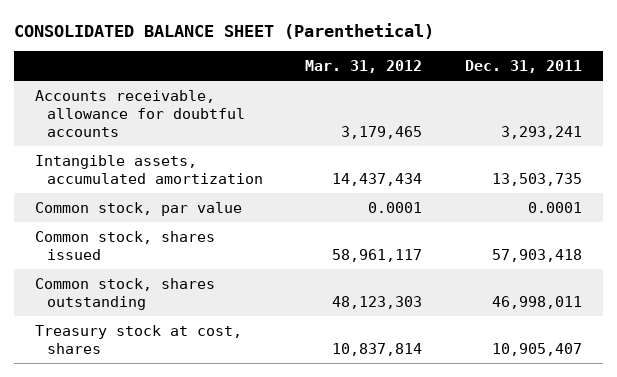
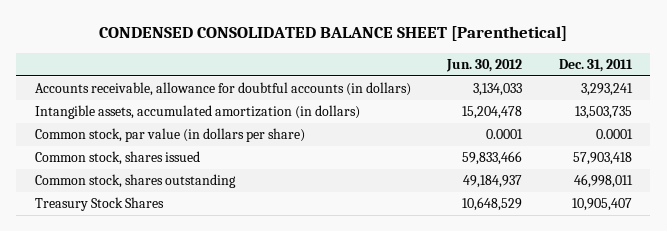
- CONSOLIDATED BALANCE SHEET (Parenthetical)
+ CONDENSED CONSOLIDATED BALANCE SHEET [Parenthetical]
- | Mar. 31, 2012 | Dec. 31, 2011
+ | Jun. 30, 2012 | Dec. 31, 2011
- Accounts receivable, allowance for doubtful accounts | 3,179,465 | 3,293,241
- Intangible assets, accumulated amortization | 14,437,434 | 13,503,735
- Common stock, par value | 0.0001 | 0.0001
+ Accounts receivable, allowance for doubtful accounts (in dollars) | 3,134,033 | 3,293,241
+ Intangible assets, accumulated amortization (in dollars) | 15,204,478 | 13,503,735
+ Common stock, par value (in dollars per share) | 0.0001 | 0.0001
- Treasury stock at cost, shares | 10,837,814 | 10,905,407
+ Treasury Stock Shares | 10,648,529 | 10,905,407

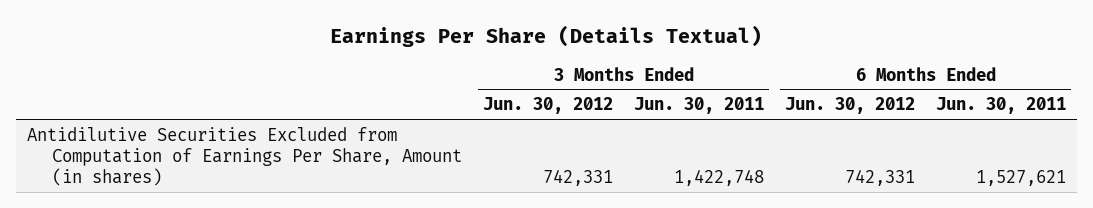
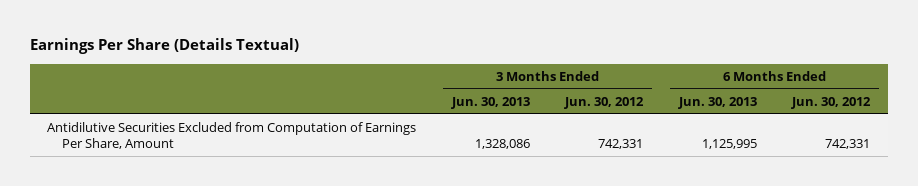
- | 3 Months Ended Jun. 30, 2012 | 3 Months Ended Jun. 30, 2011 | 6 Months Ended Jun. 30, 2012 | 6 Months Ended Jun. 30, 2011
+ | 3 Months Ended Jun. 30, 2013 | 3 Months Ended Jun. 30, 2012 | 6 Months Ended Jun. 30, 2013 | 6 Months Ended Jun. 30, 2012
- Antidilutive Securities Excluded from Computation of Earnings Per Share, Amount (in shares) | 742,331 | 1,422,748 | 742,331 | 1,527,621
+ Antidilutive Securities Excluded from Computation of Earnings Per Share, Amount | 1,328,086 | 742,331 | 1,125,995 | 742,331

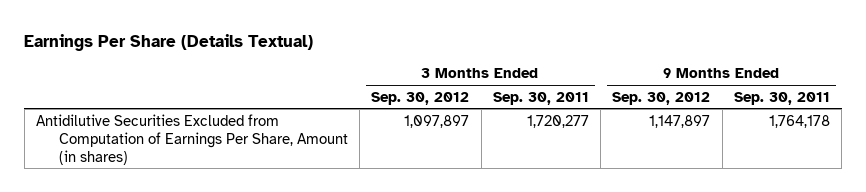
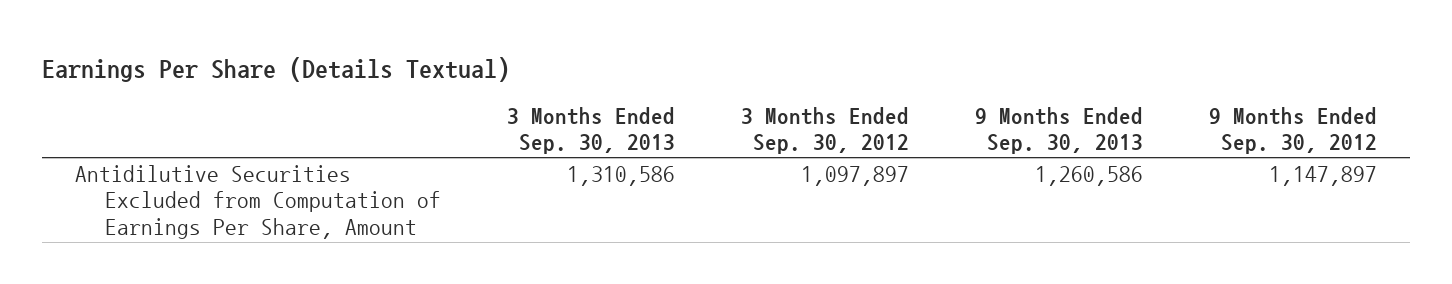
- | 3 Months Ended Sep. 30, 2012 | 3 Months Ended Sep. 30, 2011 | 9 Months Ended Sep. 30, 2012 | 9 Months Ended Sep. 30, 2011
+ | 3 Months Ended Sep. 30, 2013 | 3 Months Ended Sep. 30, 2012 | 9 Months Ended Sep. 30, 2013 | 9 Months Ended Sep. 30, 2012
- Antidilutive Securities Excluded from Computation of Earnings Per Share, Amount (in shares) | 1,097,897 | 1,720,277 | 1,147,897 | 1,764,178
+ Antidilutive Securities Excluded from Computation of Earnings Per Share, Amount | 1,310,586 | 1,097,897 | 1,260,586 | 1,147,897

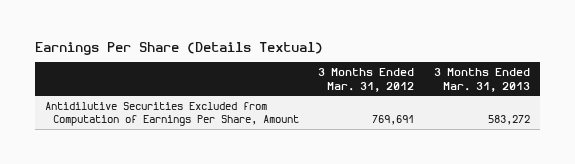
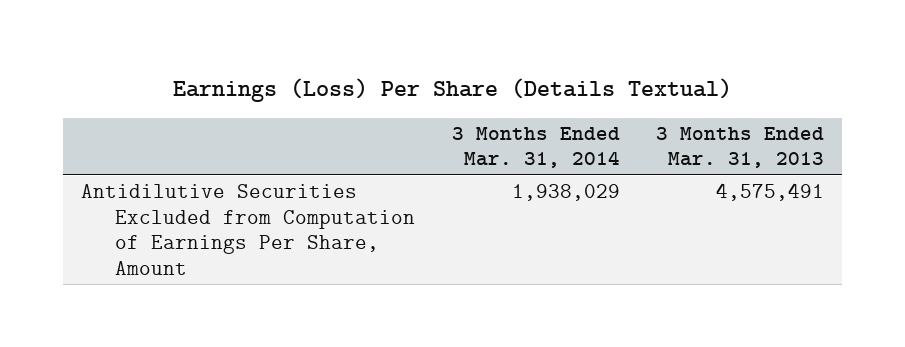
- Earnings Per Share (Details Textual)
+ Earnings (Loss) Per Share (Details Textual)
- | 3 Months Ended Mar. 31, 2012 | 3 Months Ended Mar. 31, 2013
+ | 3 Months Ended Mar. 31, 2014 | 3 Months Ended Mar. 31, 2013
- Antidilutive Securities Excluded from Computation of Earnings Per Share, Amount | 769,691 | 583,272
+ Antidilutive Securities Excluded from Computation of Earnings Per Share, Amount | 1,938,029 | 4,575,491

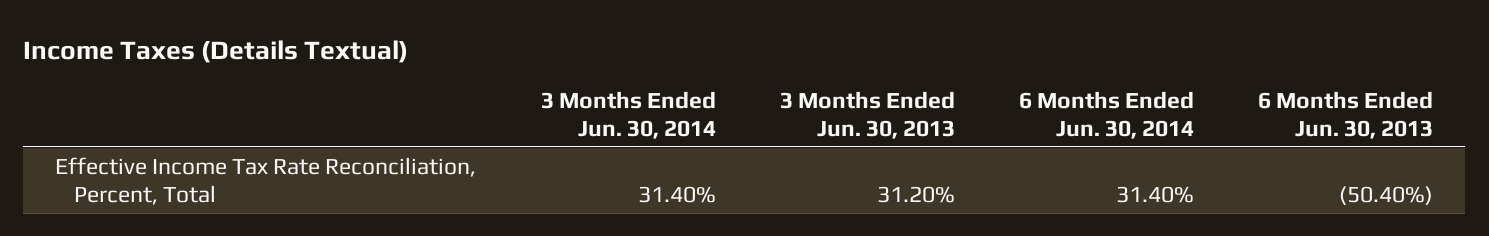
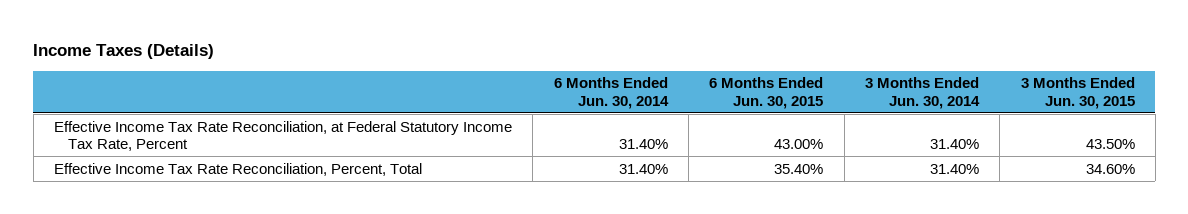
- Income Taxes (Details Textual)
+ Income Taxes (Details)
- | 3 Months Ended Jun. 30, 2014 | 3 Months Ended Jun. 30, 2013 | 6 Months Ended Jun. 30, 2014 | 6 Months Ended Jun. 30, 2013
+ | 6 Months Ended Jun. 30, 2014 | 6 Months Ended Jun. 30, 2015 | 3 Months Ended Jun. 30, 2014 | 3 Months Ended Jun. 30, 2015
+ Effective Income Tax Rate Reconciliation, at Federal Statutory Income Tax Rate, Percent | 31.40% | 43.00% | 31.40% | 43.50%

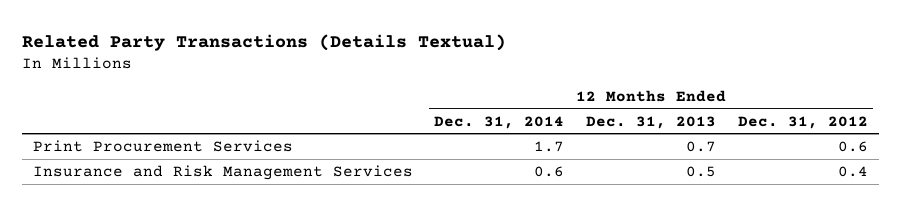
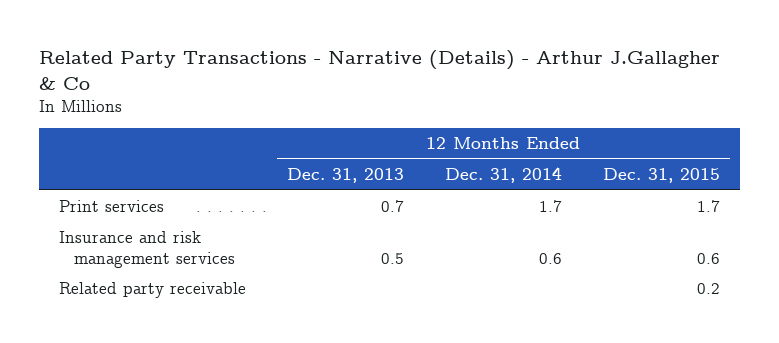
- Related Party Transactions (Details Textual)
+ Related Party Transactions - Narrative (Details) - Arthur J.Gallagher & Co
- | 12 Months Ended Dec. 31, 2014 | 12 Months Ended Dec. 31, 2013 | 12 Months Ended Dec. 31, 2012
+ | 12 Months Ended Dec. 31, 2013 | 12 Months Ended Dec. 31, 2014 | 12 Months Ended Dec. 31, 2015
- Print Procurement Services | 1.7 | 0.7 | 0.6
- Insurance and Risk Management Services | 0.6 | 0.5 | 0.4
+ Print services | 0.7 | 1.7 | 1.7
+ Insurance and risk management services | 0.5 | 0.6 | 0.6
+ Related party receivable | | | 0.2

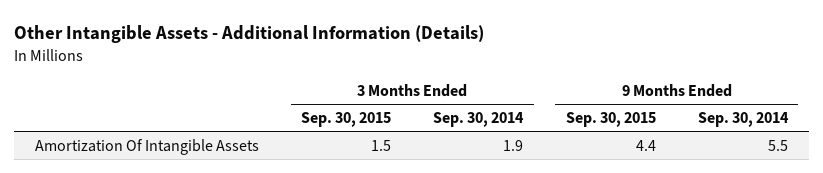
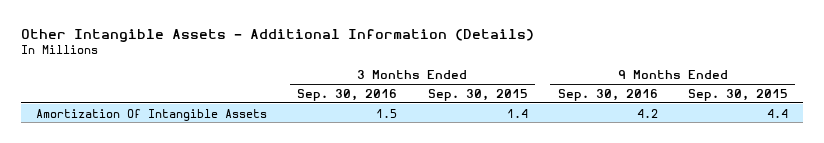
- | 3 Months Ended Sep. 30, 2015 | 3 Months Ended Sep. 30, 2014 | 9 Months Ended Sep. 30, 2015 | 9 Months Ended Sep. 30, 2014
+ | 3 Months Ended Sep. 30, 2016 | 3 Months Ended Sep. 30, 2015 | 9 Months Ended Sep. 30, 2016 | 9 Months Ended Sep. 30, 2015
- Amortization Of Intangible Assets | 1.5 | 1.9 | 4.4 | 5.5
+ Amortization Of Intangible Assets | 1.5 | 1.4 | 4.2 | 4.4

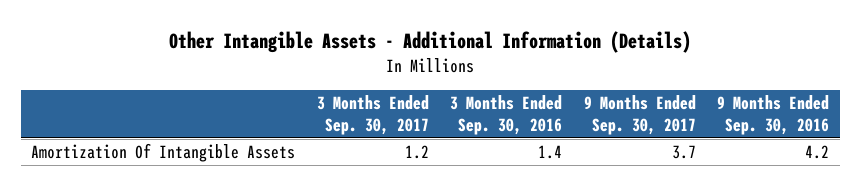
- | 3 Months Ended Sep. 30, 2016 | 3 Months Ended Sep. 30, 2015 | 9 Months Ended Sep. 30, 2016 | 9 Months Ended Sep. 30, 2015
+ | 3 Months Ended Sep. 30, 2017 | 3 Months Ended Sep. 30, 2016 | 9 Months Ended Sep. 30, 2017 | 9 Months Ended Sep. 30, 2016
- Amortization Of Intangible Assets | 1.5 | 1.4 | 4.2 | 4.4
+ Amortization Of Intangible Assets | 1.2 | 1.4 | 3.7 | 4.2

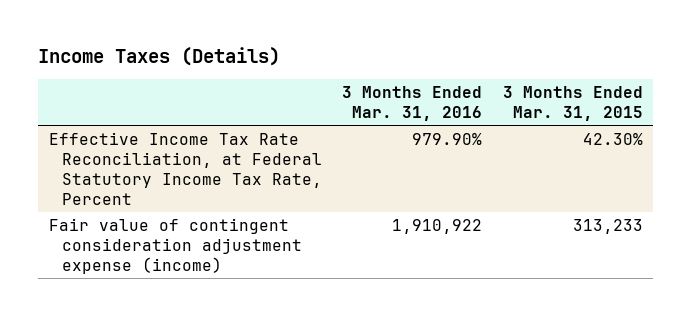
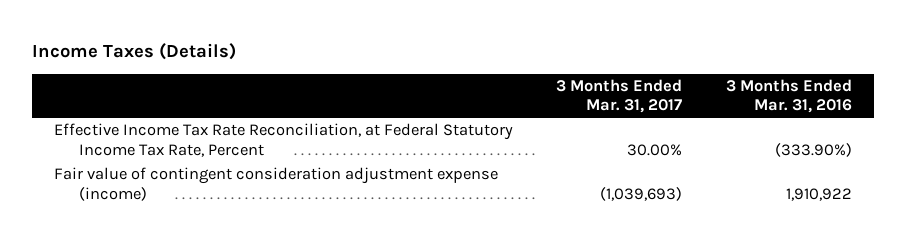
- | 3 Months Ended Mar. 31, 2016 | 3 Months Ended Mar. 31, 2015
+ | 3 Months Ended Mar. 31, 2017 | 3 Months Ended Mar. 31, 2016
- Effective Income Tax Rate Reconciliation, at Federal Statutory Income Tax Rate, Percent | 979.90% | 42.30%
+ Effective Income Tax Rate Reconciliation, at Federal Statutory Income Tax Rate, Percent | 30.00% | (333.90%)

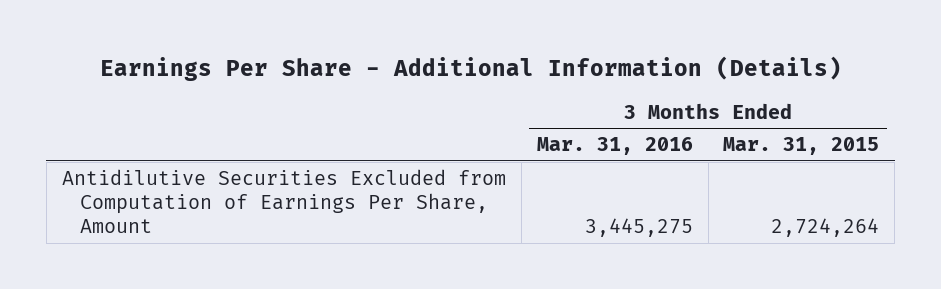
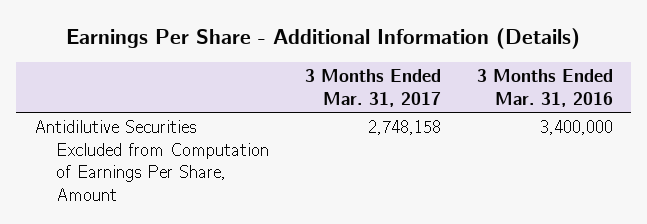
- | 3 Months Ended Mar. 31, 2016 | 3 Months Ended Mar. 31, 2015
+ | 3 Months Ended Mar. 31, 2017 | 3 Months Ended Mar. 31, 2016
- Antidilutive Securities Excluded from Computation of Earnings Per Share, Amount | 3,445,275 | 2,724,264
+ Antidilutive Securities Excluded from Computation of Earnings Per Share, Amount | 2,748,158 | 3,400,000

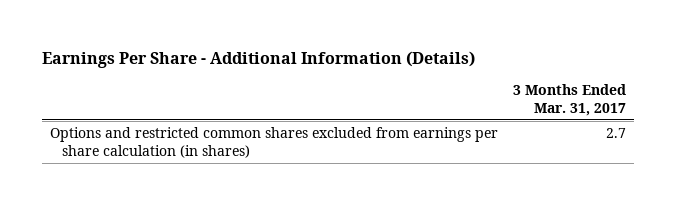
- | 3 Months Ended Mar. 31, 2017 | 3 Months Ended Mar. 31, 2016
+ | 3 Months Ended Mar. 31, 2017
- Antidilutive Securities Excluded from Computation of Earnings Per Share, Amount | 2,748,158 | 3,400,000
+ Options and restricted common shares excluded from earnings per share calculation (in shares) | 2.7

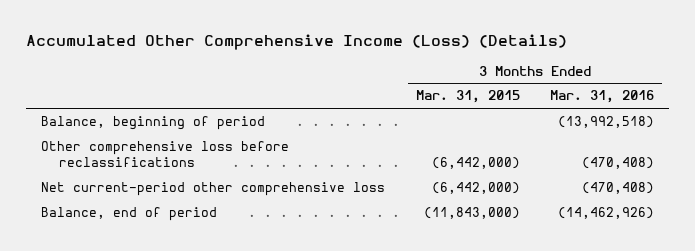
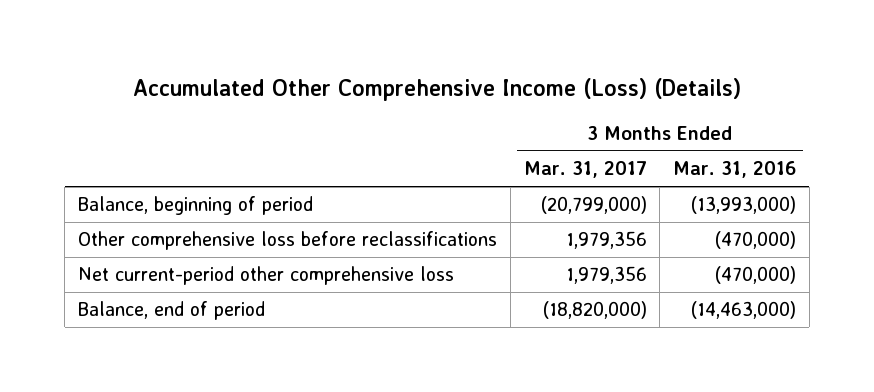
- | 3 Months Ended Mar. 31, 2015 | 3 Months Ended Mar. 31, 2016
+ | 3 Months Ended Mar. 31, 2017 | 3 Months Ended Mar. 31, 2016
- Balance, beginning of period | | (13,992,518)
- Other comprehensive loss before reclassifications | (6,442,000) | (470,408)
- Net current-period other comprehensive loss | (6,442,000) | (470,408)
- Balance, end of period | (11,843,000) | (14,462,926)
+ Balance, beginning of period | (20,799,000) | (13,993,000)
+ Other comprehensive loss before reclassifications | 1,979,356 | (470,000)
+ Net current-period other comprehensive loss | 1,979,356 | (470,000)
+ Balance, end of period | (18,820,000) | (14,463,000)

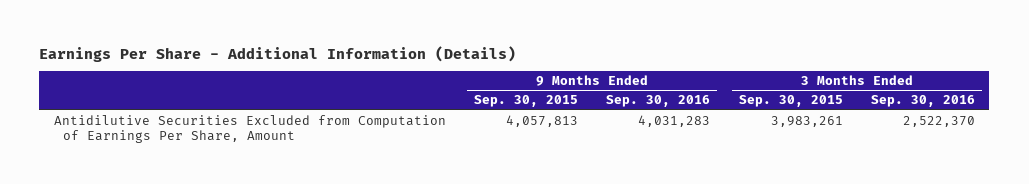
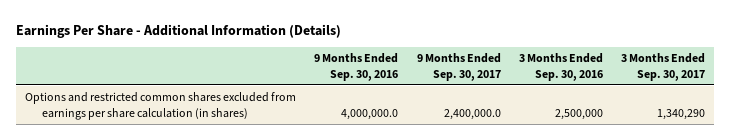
- | 9 Months Ended Sep. 30, 2015 | 9 Months Ended Sep. 30, 2016 | 3 Months Ended Sep. 30, 2015 | 3 Months Ended Sep. 30, 2016
+ | 9 Months Ended Sep. 30, 2016 | 9 Months Ended Sep. 30, 2017 | 3 Months Ended Sep. 30, 2016 | 3 Months Ended Sep. 30, 2017
- Antidilutive Securities Excluded from Computation of Earnings Per Share, Amount | 4,057,813 | 4,031,283 | 3,983,261 | 2,522,370
+ Options and restricted common shares excluded from earnings per share calculation (in shares) | 4,000,000.0 | 2,400,000.0 | 2,500,000 | 1,340,290

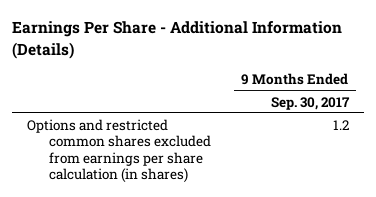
- | 9 Months Ended Sep. 30, 2016 | 9 Months Ended Sep. 30, 2017 | 3 Months Ended Sep. 30, 2016 | 3 Months Ended Sep. 30, 2017
+ | 9 Months Ended Sep. 30, 2017
- Options and restricted common shares excluded from earnings per share calculation (in shares) | 4,000,000.0 | 2,400,000.0 | 2,500,000 | 1,340,290
+ Options and restricted common shares excluded from earnings per share calculation (in shares) | 1.2

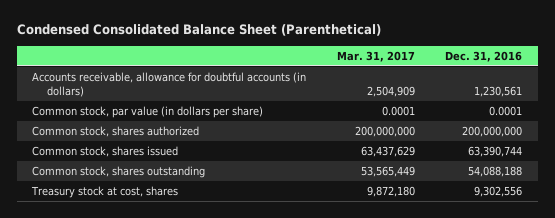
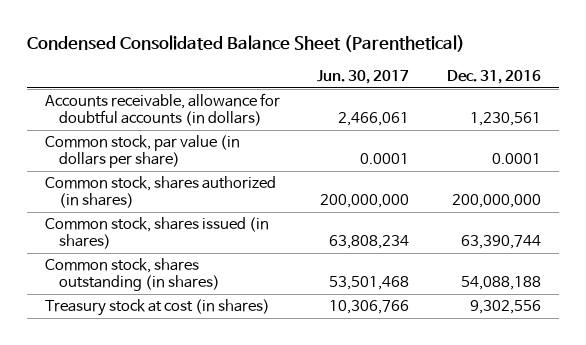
- | Mar. 31, 2017 | Dec. 31, 2016
+ | Jun. 30, 2017 | Dec. 31, 2016
- Common stock, shares authorized | 200,000,000 | 200,000,000
- Common stock, shares issued | 63,437,629 | 63,390,744
- Common stock, shares outstanding | 53,565,449 | 54,088,188
- Treasury stock at cost, shares | 9,872,180 | 9,302,556
+ Common stock, shares authorized (in shares) | 200,000,000 | 200,000,000
+ Common stock, shares issued (in shares) | 63,808,234 | 63,390,744
+ Common stock, shares outstanding (in shares) | 53,501,468 | 54,088,188
+ Treasury stock at cost (in shares) | 10,306,766 | 9,302,556

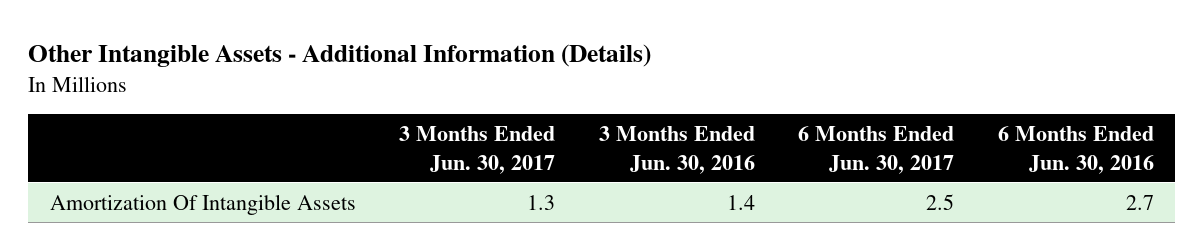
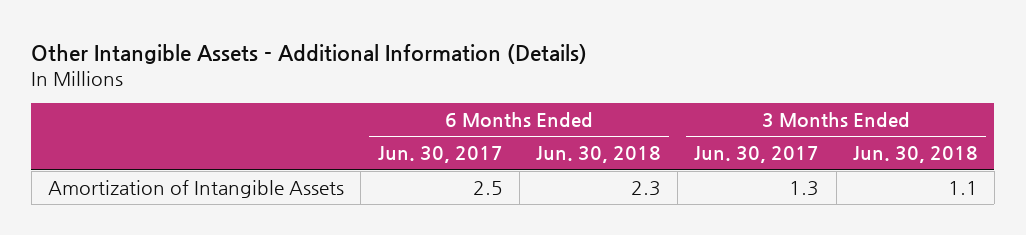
- | 3 Months Ended Jun. 30, 2017 | 3 Months Ended Jun. 30, 2016 | 6 Months Ended Jun. 30, 2017 | 6 Months Ended Jun. 30, 2016
+ | 6 Months Ended Jun. 30, 2017 | 6 Months Ended Jun. 30, 2018 | 3 Months Ended Jun. 30, 2017 | 3 Months Ended Jun. 30, 2018
- Amortization Of Intangible Assets | 1.3 | 1.4 | 2.5 | 2.7
+ Amortization of Intangible Assets | 2.5 | 2.3 | 1.3 | 1.1

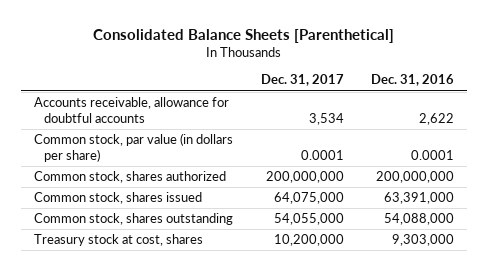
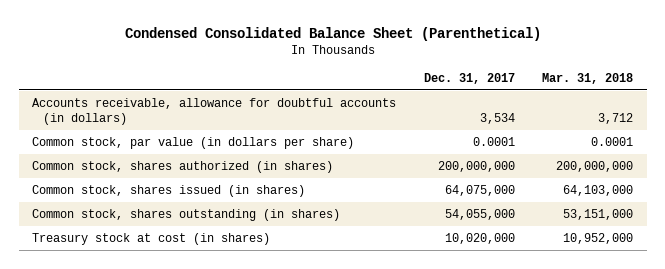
- Consolidated Balance Sheets [Parenthetical]
+ Condensed Consolidated Balance Sheet (Parenthetical)
- | Dec. 31, 2017 | Dec. 31, 2016
+ | Dec. 31, 2017 | Mar. 31, 2018
- Accounts receivable, allowance for doubtful accounts | 3,534 | 2,622
+ Accounts receivable, allowance for doubtful accounts (in dollars) | 3,534 | 3,712
- Common stock, shares authorized | 200,000,000 | 200,000,000
- Common stock, shares issued | 64,075,000 | 63,391,000
- Common stock, shares outstanding | 54,055,000 | 54,088,000
- Treasury stock at cost, shares | 10,200,000 | 9,303,000
+ Common stock, shares authorized (in shares) | 200,000,000 | 200,000,000
+ Common stock, shares issued (in shares) | 64,075,000 | 64,103,000
+ Common stock, shares outstanding (in shares) | 54,055,000 | 53,151,000
+ Treasury stock at cost (in shares) | 10,020,000 | 10,952,000

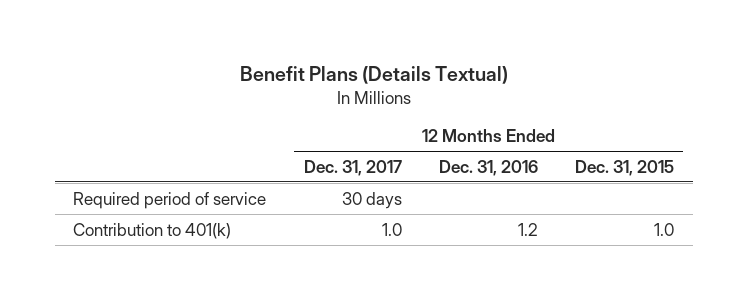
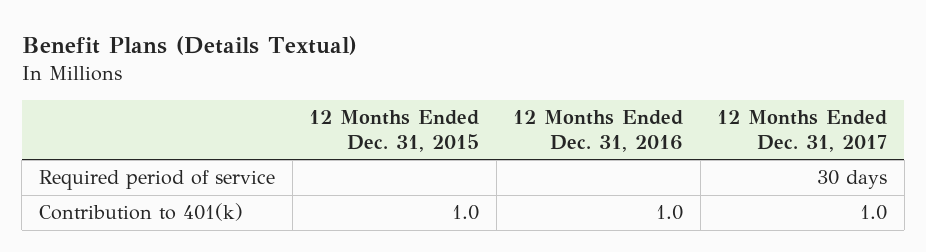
- | 12 Months Ended Dec. 31, 2017 | 12 Months Ended Dec. 31, 2016 | 12 Months Ended Dec. 31, 2015
+ | 12 Months Ended Dec. 31, 2015 | 12 Months Ended Dec. 31, 2016 | 12 Months Ended Dec. 31, 2017
- Contribution to 401(k) | 1.0 | 1.2 | 1.0
+ Contribution to 401(k) | 1.0 | 1.0 | 1.0

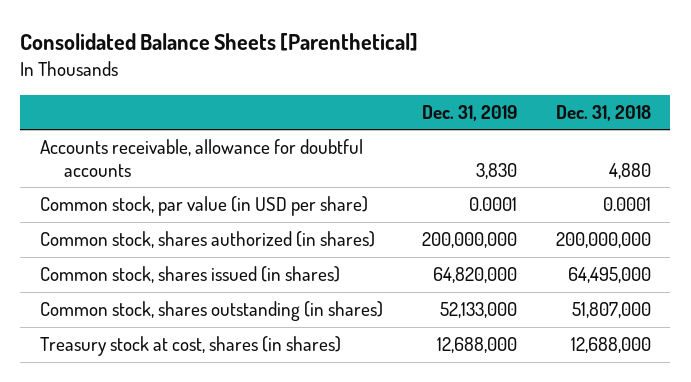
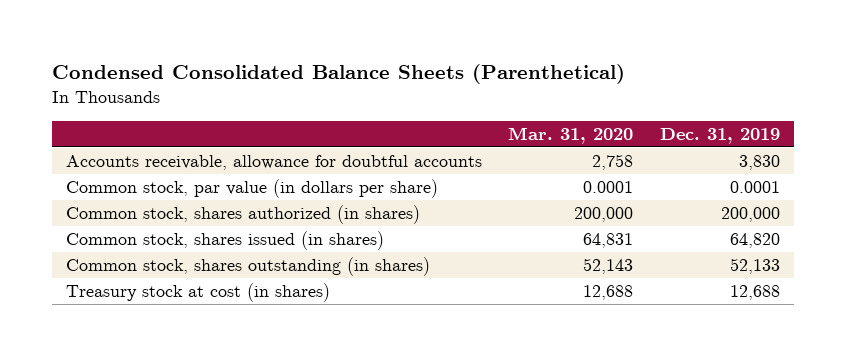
- Consolidated Balance Sheets [Parenthetical]
+ Condensed Consolidated Balance Sheets (Parenthetical)
- | Dec. 31, 2019 | Dec. 31, 2018
+ | Mar. 31, 2020 | Dec. 31, 2019
- Common stock, par value (in USD per share) | 0.0001 | 0.0001
- Common stock, shares authorized (in shares) | 200,000,000 | 200,000,000
- Common stock, shares issued (in shares) | 64,820,000 | 64,495,000
- Common stock, shares outstanding (in shares) | 52,133,000 | 51,807,000
- Treasury stock at cost, shares (in shares) | 12,688,000 | 12,688,000
+ Common stock, par value (in dollars per share) | 0.0001 | 0.0001
+ Common stock, shares authorized (in shares) | 200,000 | 200,000
+ Common stock, shares issued (in shares) | 64,831 | 64,820
+ Common stock, shares outstanding (in shares) | 52,143 | 52,133
+ Treasury stock at cost (in shares) | 12,688 | 12,688

